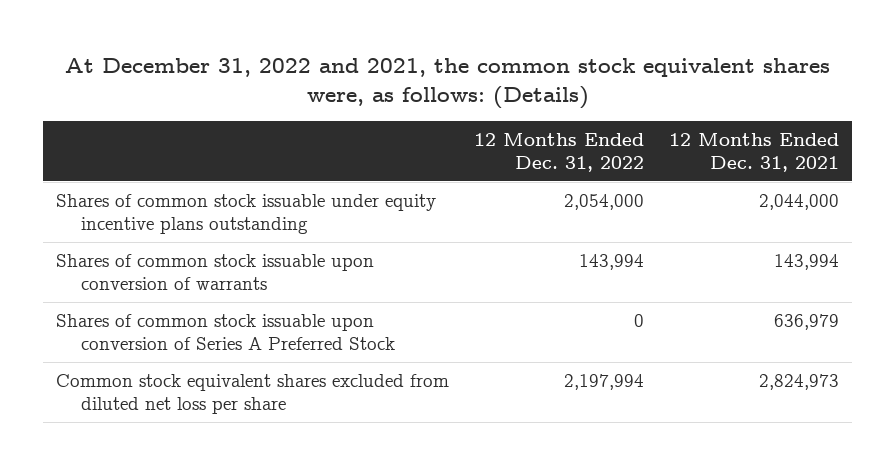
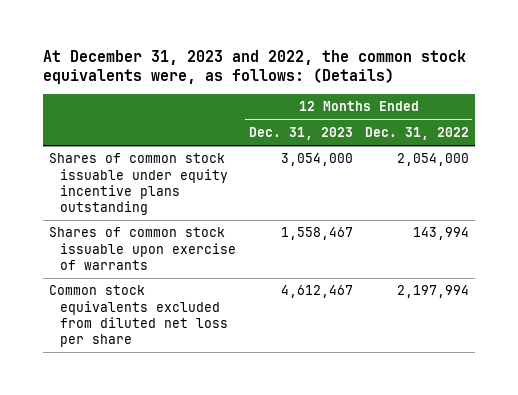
- At December 31, 2022 and 2021, the common stock equivalent shares were, as follows: (Details)
+ At December 31, 2023 and 2022, the common stock equivalents were, as follows: (Details)
- | 12 Months Ended Dec. 31, 2022 | 12 Months Ended Dec. 31, 2021
+ | 12 Months Ended Dec. 31, 2023 | 12 Months Ended Dec. 31, 2022
- Shares of common stock issuable upon conversion of warrants | 143,994 | 143,994
- Shares of common stock issuable upon conversion of Series A Preferred Stock | 0 | 636,979
- Common stock equivalent shares excluded from diluted net loss per share | 2,197,994 | 2,824,973
+ Shares of common stock issuable upon exercise of warrants | 1,558,467 | 143,994
+ Common stock equivalents excluded from diluted net loss per share | 4,612,467 | 2,197,994

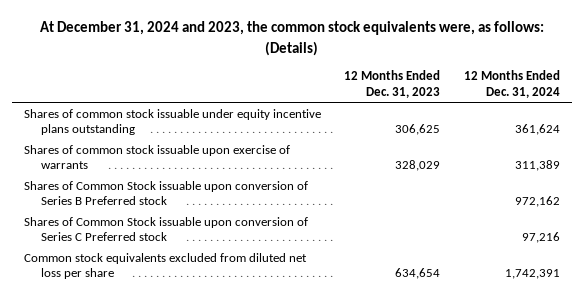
- At December 31, 2023 and 2022, the common stock equivalents were, as follows: (Details)
+ At December 31, 2024 and 2023, the common stock equivalents were, as follows: (Details)
- | 12 Months Ended Dec. 31, 2023 | 12 Months Ended Dec. 31, 2022
+ | 12 Months Ended Dec. 31, 2023 | 12 Months Ended Dec. 31, 2024
- Shares of common stock issuable under equity incentive plans outstanding | 3,054,000 | 2,054,000
- Shares of common stock issuable upon exercise of warrants | 1,558,467 | 143,994
- Common stock equivalents excluded from diluted net loss per share | 4,612,467 | 2,197,994
+ Shares of common stock issuable under equity incentive plans outstanding | 306,625 | 361,624
+ Shares of common stock issuable upon exercise of warrants | 328,029 | 311,389
+ Shares of Common Stock issuable upon conversion of Series B Preferred stock | | 972,162
+ Shares of Common Stock issuable upon conversion of Series C Preferred stock | | 97,216
+ Common stock equivalents excluded from diluted net loss per share | 634,654 | 1,742,391

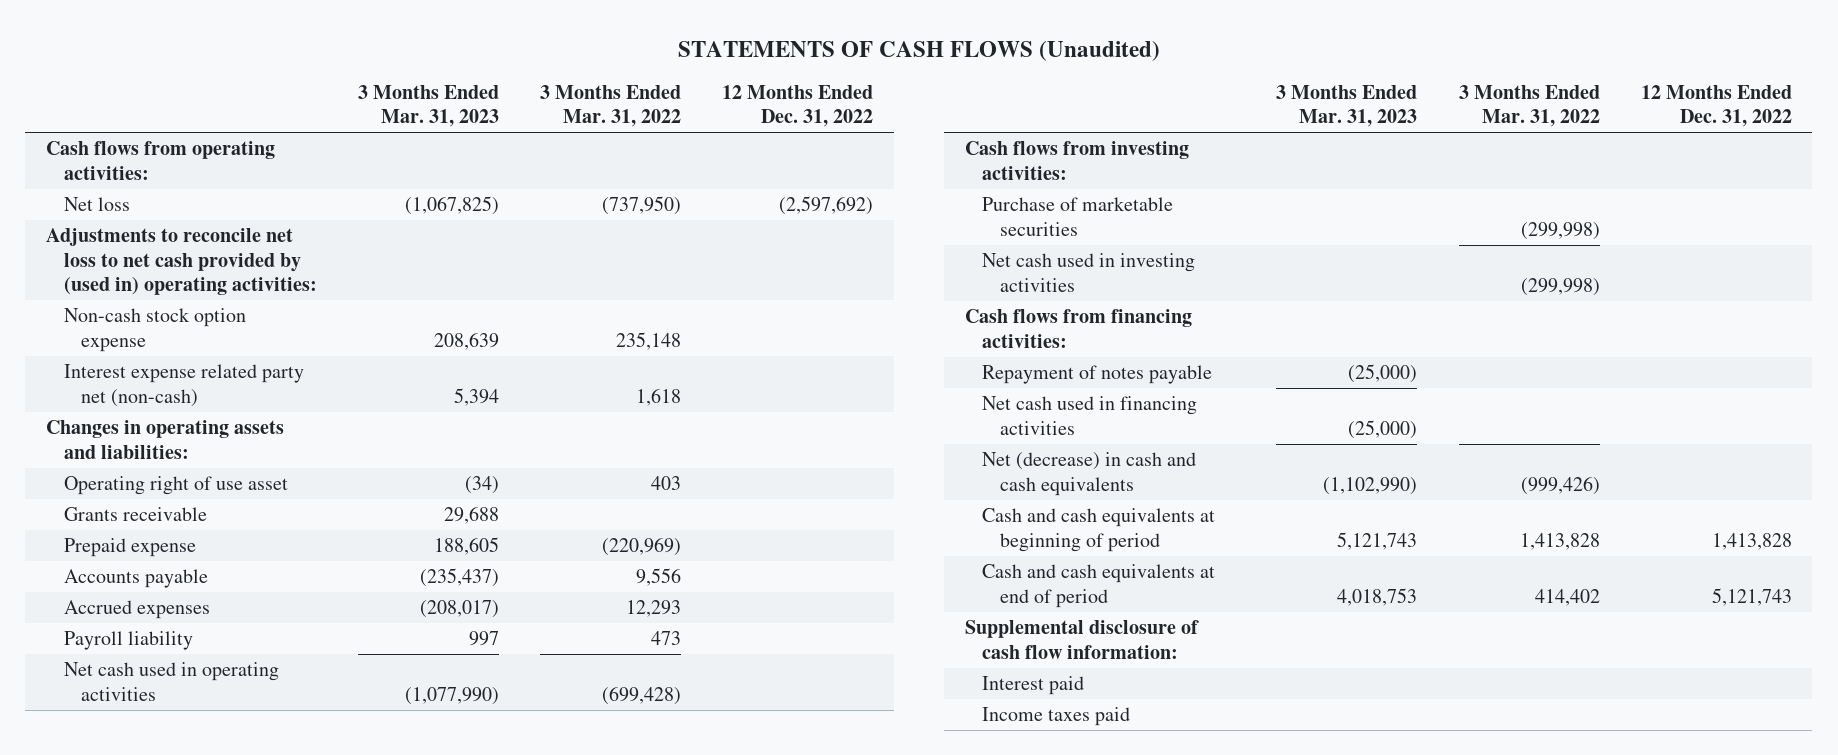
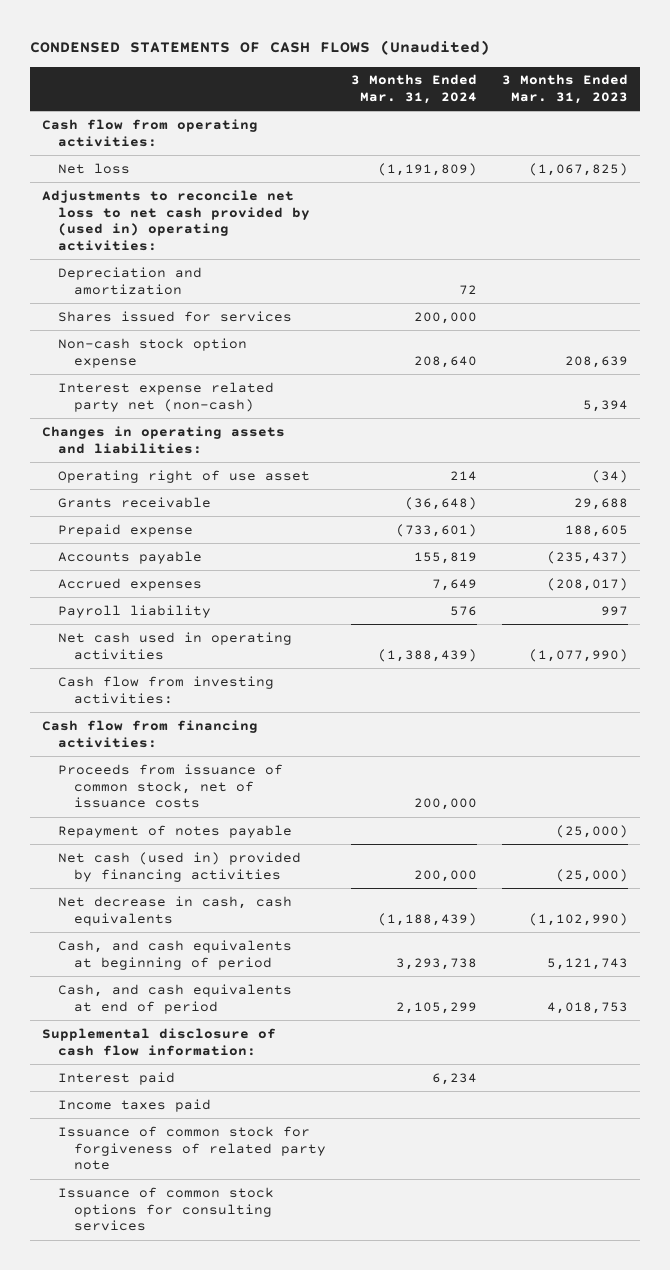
- STATEMENTS OF CASH FLOWS (Unaudited)
+ CONDENSED STATEMENTS OF CASH FLOWS (Unaudited)
- | 3 Months Ended Mar. 31, 2023 | 3 Months Ended Mar. 31, 2022 | 12 Months Ended Dec. 31, 2022
+ | 3 Months Ended Mar. 31, 2024 | 3 Months Ended Mar. 31, 2023
- Cash flows from operating activities:
+ Cash flow from operating activities:
+ Depreciation and amortization | 72 |
+ Shares issued for services | 200,000 |
- Cash flows from investing activities:
- Purchase of marketable securities | | (299,998) |
- Net cash used in investing activities | | (299,998) |
- Cash flows from financing activities:
+ Cash flow from investing activities:
+ Cash flow from financing activities:
+ Proceeds from issuance of common stock, net of issuance costs | 200,000 |
- Net cash used in financing activities | (25,000) | |
- Net (decrease) in cash and cash equivalents | (1,102,990) | (999,426) |
- Cash and cash equivalents at beginning of period | 5,121,743 | 1,413,828 | 1,413,828
- Cash and cash equivalents at end of period | 4,018,753 | 414,402 | 5,121,743
+ Net cash (used in) provided by financing activities | 200,000 | (25,000)
+ Net decrease in cash, cash equivalents | (1,188,439) | (1,102,990)
+ Cash, and cash equivalents at beginning of period | 3,293,738 | 5,121,743
+ Cash, and cash equivalents at end of period | 2,105,299 | 4,018,753
+ Issuance of common stock for forgiveness of related party note
+ Issuance of common stock options for consulting services

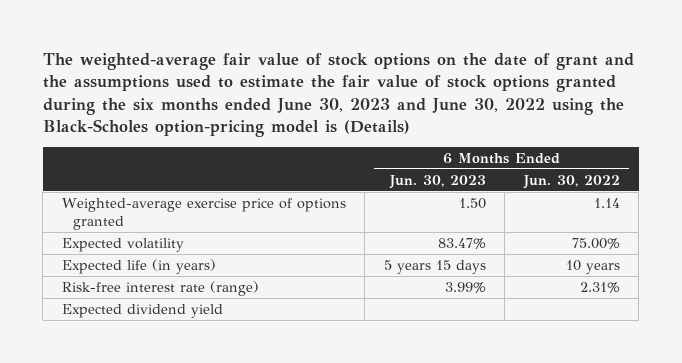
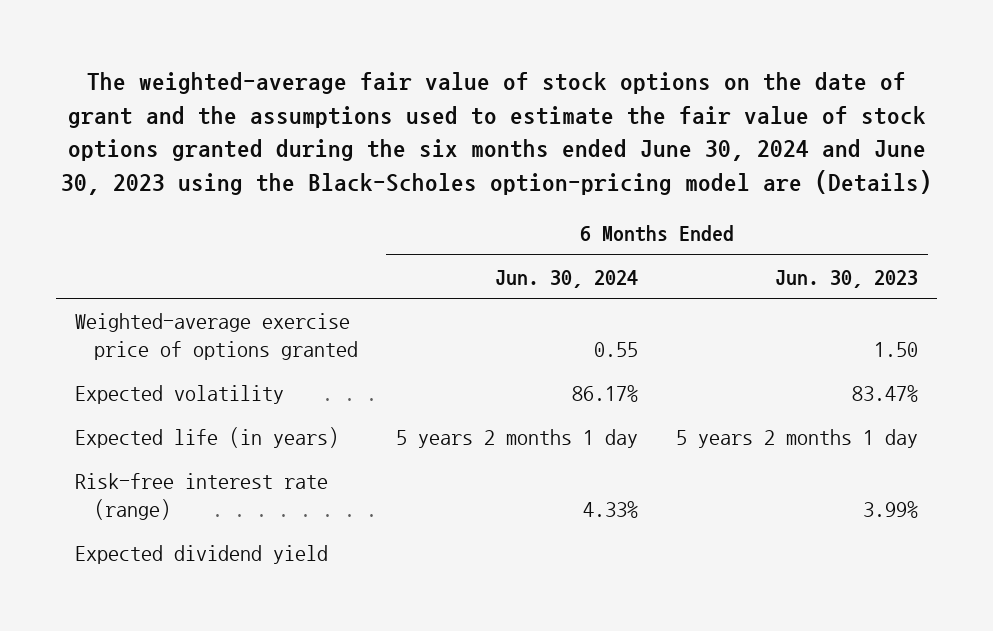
- The weighted-average fair value of stock options on the date of grant and the assumptions used to estimate the fair value of stock options granted during the six months ended June 30, 2023 and June 30, 2022 using the Black-Scholes option-pricing model is (Details)
+ The weighted-average fair value of stock options on the date of grant and the assumptions used to estimate the fair value of stock options granted during the six months ended June 30, 2024 and June 30, 2023 using the Black-Scholes option-pricing model are (Details)
- | 6 Months Ended Jun. 30, 2023 | 6 Months Ended Jun. 30, 2022
+ | 6 Months Ended Jun. 30, 2024 | 6 Months Ended Jun. 30, 2023
- Expected life (in years) | 5 years 15 days | 10 years
+ Expected life (in years) | 5 years 2 months 1 day | 5 years 2 months 1 day

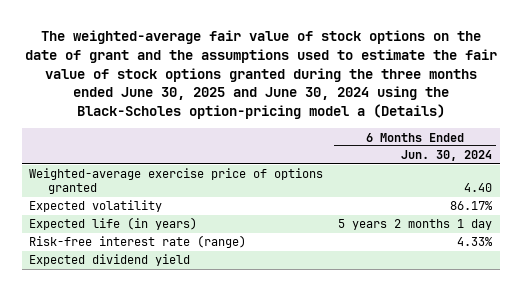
- The weighted-average fair value of stock options on the date of grant and the assumptions used to estimate the fair value of stock options granted during the six months ended June 30, 2024 and June 30, 2023 using the Black-Scholes option-pricing model are (Details)
+ The weighted-average fair value of stock options on the date of grant and the assumptions used to estimate the fair value of stock options granted during the three months ended June 30, 2025 and June 30, 2024 using the Black-Scholes option-pricing model a (Details)
- | 6 Months Ended Jun. 30, 2024 | 6 Months Ended Jun. 30, 2023
+ | 6 Months Ended Jun. 30, 2024
- Weighted-average exercise price of options granted | 0.55 | 1.50
+ Weighted-average exercise price of options granted | 4.40

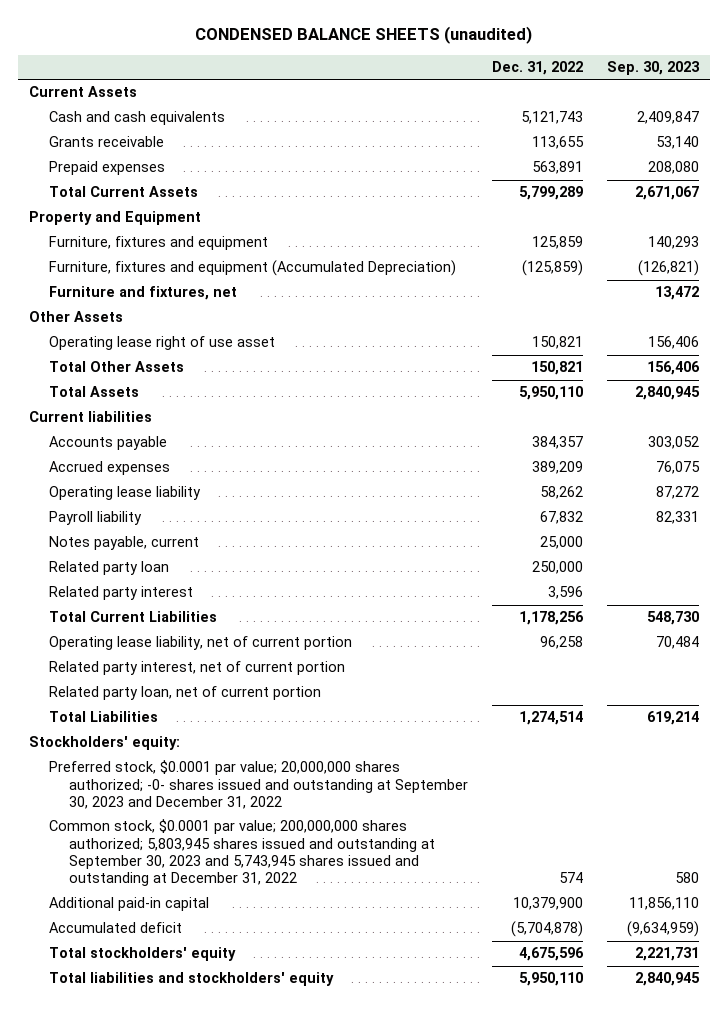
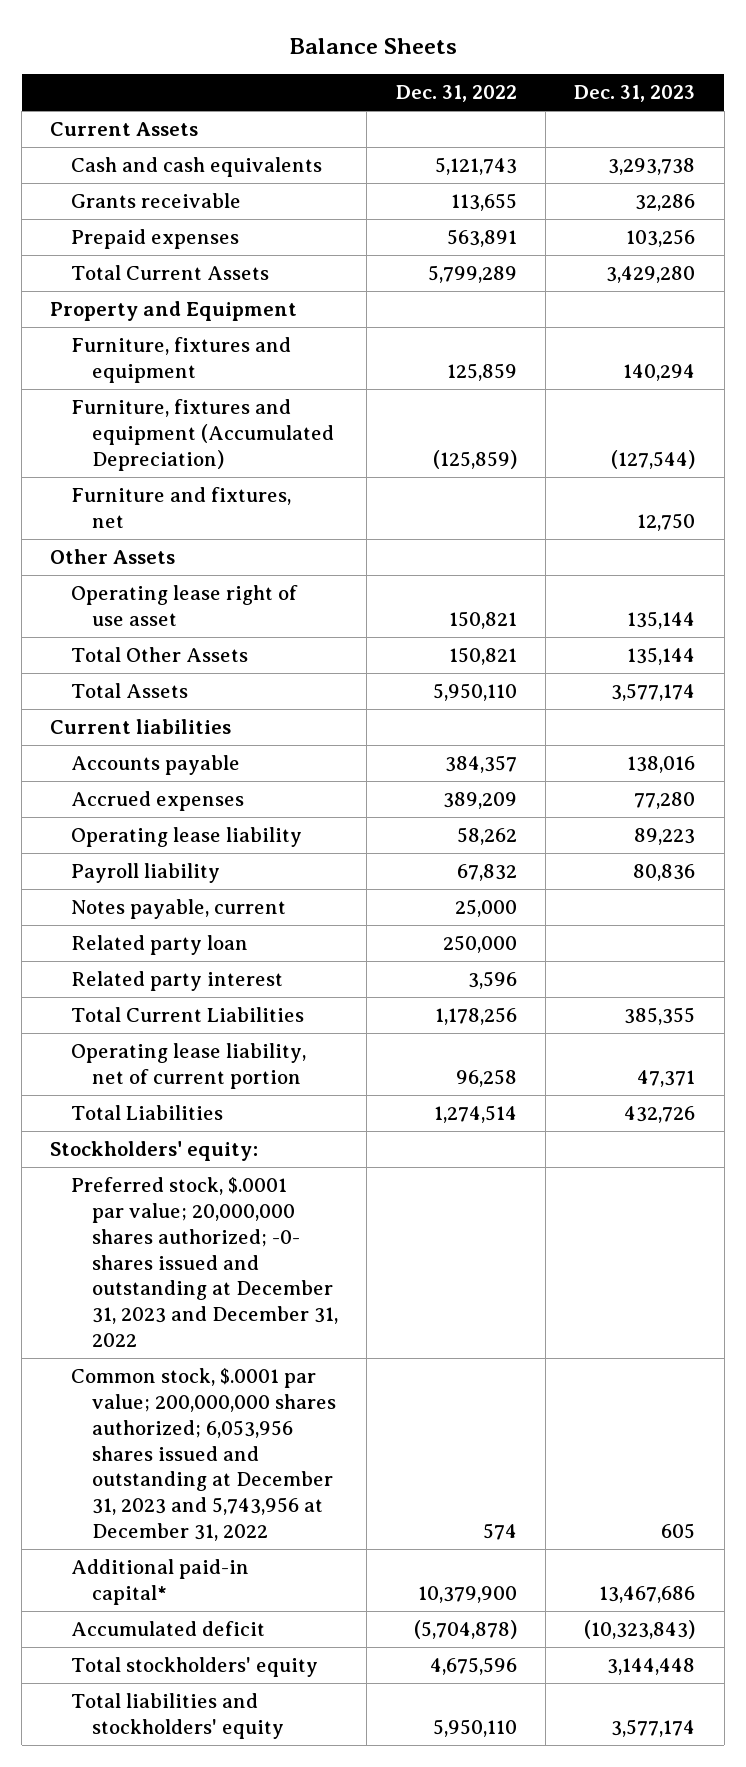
- CONDENSED BALANCE SHEETS (unaudited)
+ Balance Sheets
- | Dec. 31, 2022 | Sep. 30, 2023
+ | Dec. 31, 2022 | Dec. 31, 2023
- Related party interest, net of current portion
- Related party loan, net of current portion
- Preferred stock, $0.0001 par value; 20,000,000 shares authorized; -0- shares issued and outstanding at September 30, 2023 and December 31, 2022
- Common stock, $0.0001 par value; 200,000,000 shares authorized; 5,803,945 shares issued and outstanding at September 30, 2023 and 5,743,945 shares issued and outstanding at December 31, 2022 | 574 | 580
- Additional paid-in capital | 10,379,900 | 11,856,110
+ Preferred stock, $.0001 par value; 20,000,000 shares authorized; -0- shares issued and outstanding at December 31, 2023 and December 31, 2022
+ Common stock, $.0001 par value; 200,000,000 shares authorized; 6,053,956 shares issued and outstanding at December 31, 2023 and 5,743,956 at December 31, 2022 | 574 | 605
+ Additional paid-in capital* | 10,379,900 | 13,467,686

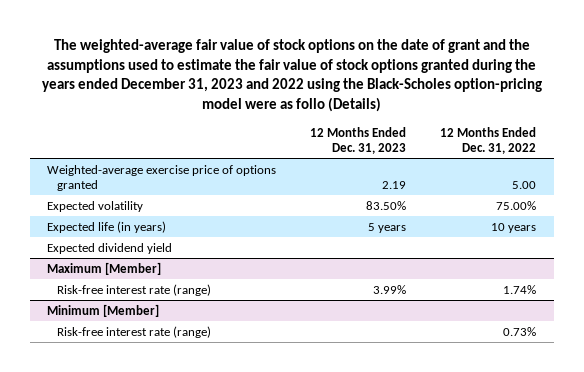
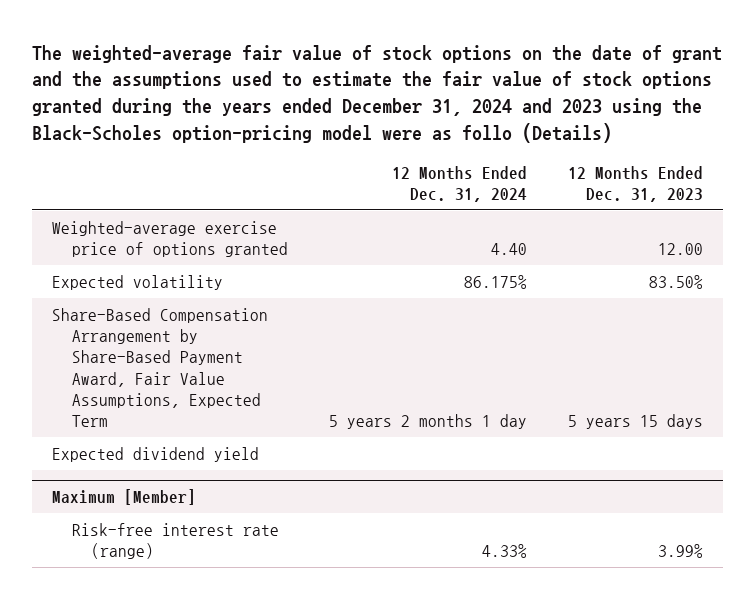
- The weighted-average fair value of stock options on the date of grant and the assumptions used to estimate the fair value of stock options granted during the years ended December 31, 2023 and 2022 using the Black-Scholes option-pricing model were as follo (Details)
+ The weighted-average fair value of stock options on the date of grant and the assumptions used to estimate the fair value of stock options granted during the years ended December 31, 2024 and 2023 using the Black-Scholes option-pricing model were as follo (Details)
- | 12 Months Ended Dec. 31, 2023 | 12 Months Ended Dec. 31, 2022
+ | 12 Months Ended Dec. 31, 2024 | 12 Months Ended Dec. 31, 2023
- Weighted-average exercise price of options granted | 2.19 | 5.00
+ Weighted-average exercise price of options granted | 4.40 | 12.00
- Expected life (in years) | 5 years | 10 years
+ Share-Based Compensation Arrangement by Share-Based Payment Award, Fair Value Assumptions, Expected Term | 5 years 2 months 1 day | 5 years 15 days
- Minimum [Member]
- Risk-free interest rate (range) | | 0.73%

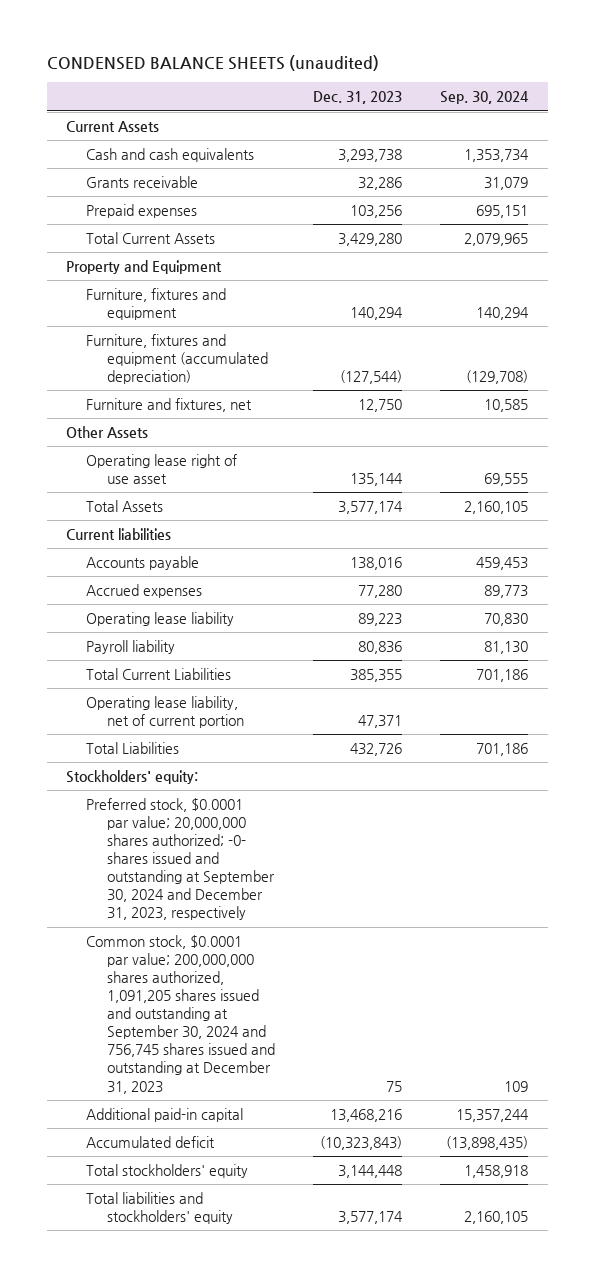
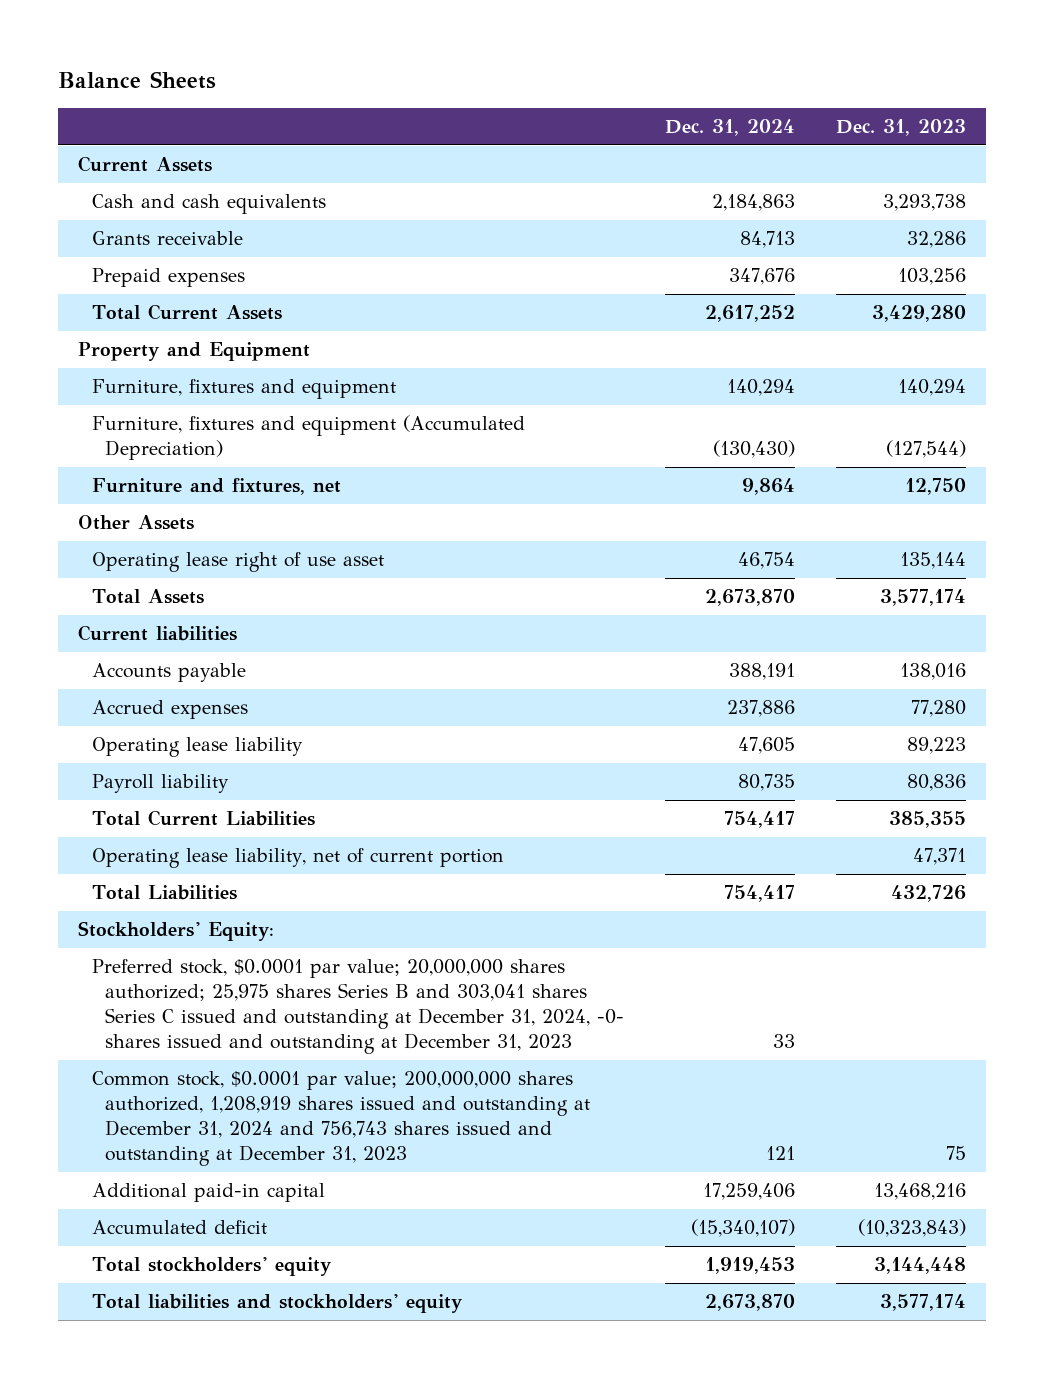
- CONDENSED BALANCE SHEETS (unaudited)
+ Balance Sheets
- | Dec. 31, 2023 | Sep. 30, 2024
+ | Dec. 31, 2024 | Dec. 31, 2023
- Furniture, fixtures and equipment (accumulated depreciation) | (127,544) | (129,708)
+ Furniture, fixtures and equipment (Accumulated Depreciation) | (130,430) | (127,544)
- Stockholders' equity:
- Preferred stock, $0.0001 par value; 20,000,000 shares authorized; -0- shares issued and outstanding at September 30, 2024 and December 31, 2023, respectively
- Common stock, $0.0001 par value; 200,000,000 shares authorized, 1,091,205 shares issued and outstanding at September 30, 2024 and 756,745 shares issued and outstanding at December 31, 2023 | 75 | 109
+ Stockholders' Equity:
+ Preferred stock, $0.0001 par value; 20,000,000 shares authorized; 25,975 shares Series B and 303,041 shares Series C issued and outstanding at December 31, 2024, -0- shares issued and outstanding at December 31, 2023 | 33 |
+ Common stock, $0.0001 par value; 200,000,000 shares authorized, 1,208,919 shares issued and outstanding at December 31, 2024 and 756,743 shares issued and outstanding at December 31, 2023 | 121 | 75

